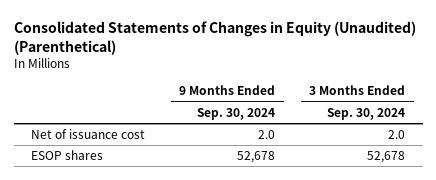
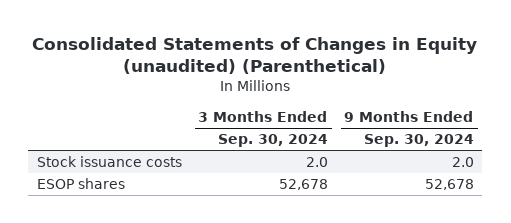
- Consolidated Statements of Changes in Equity (Unaudited) (Parenthetical)
+ Consolidated Statements of Changes in Equity (unaudited) (Parenthetical)
- | 9 Months Ended Sep. 30, 2024 | 3 Months Ended Sep. 30, 2024
+ | 3 Months Ended Sep. 30, 2024 | 9 Months Ended Sep. 30, 2024
- Net of issuance cost | 2.0 | 2.0
+ Stock issuance costs | 2.0 | 2.0

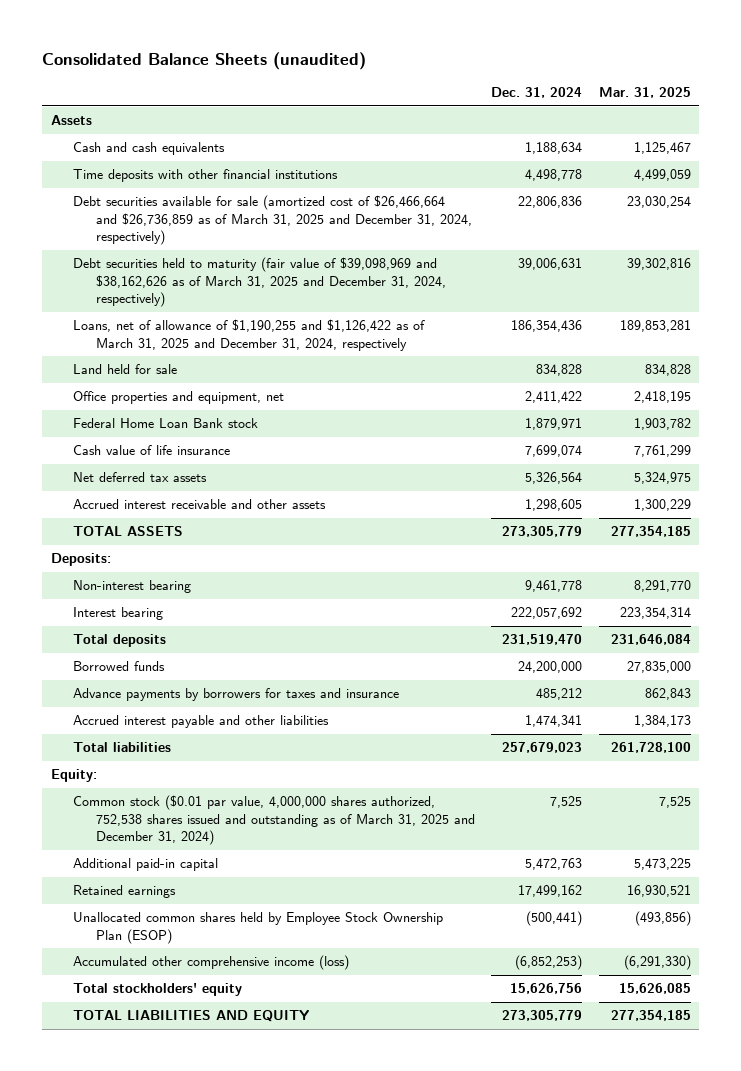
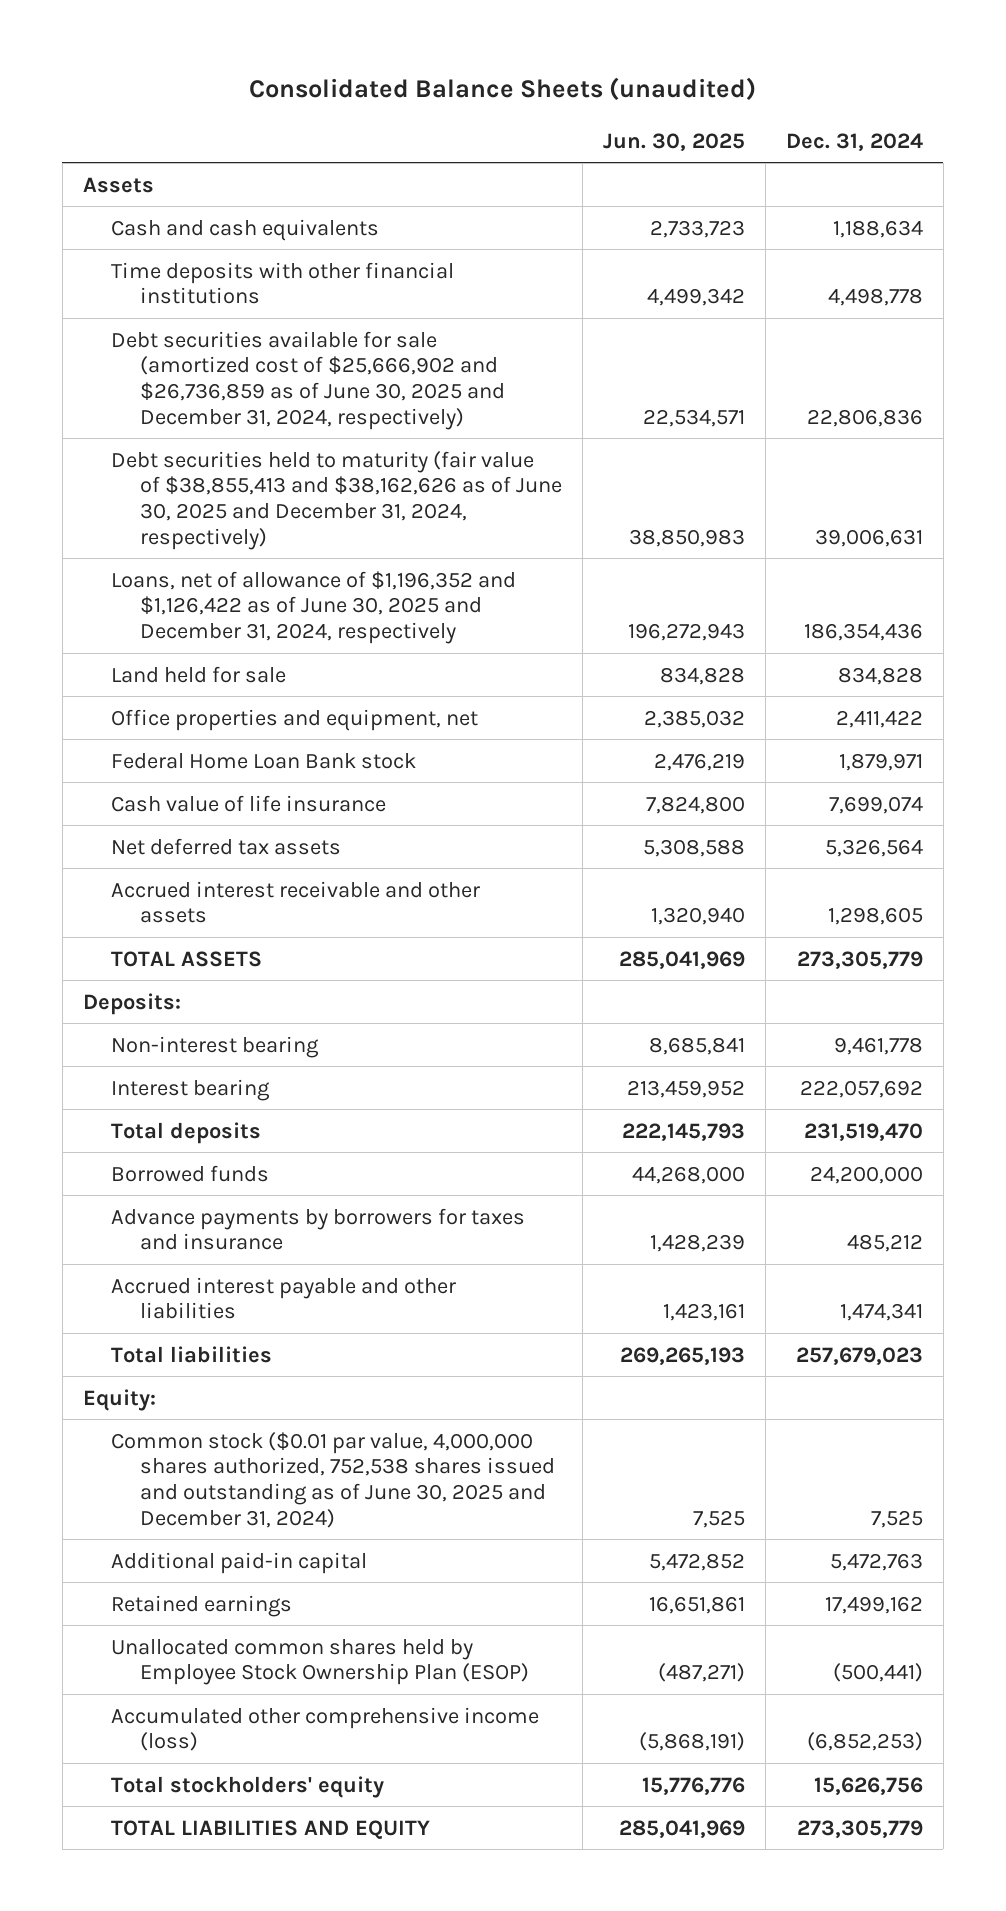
- | Dec. 31, 2024 | Mar. 31, 2025
+ | Jun. 30, 2025 | Dec. 31, 2024
- Debt securities available for sale (amortized cost of $26,466,664 and $26,736,859 as of March 31, 2025 and December 31, 2024, respectively) | 22,806,836 | 23,030,254
- Debt securities held to maturity (fair value of $39,098,969 and $38,162,626 as of March 31, 2025 and December 31, 2024, respectively) | 39,006,631 | 39,302,816
- Loans, net of allowance of $1,190,255 and $1,126,422 as of March 31, 2025 and December 31, 2024, respectively | 186,354,436 | 189,853,281
+ Debt securities available for sale (amortized cost of $25,666,902 and $26,736,859 as of June 30, 2025 and December 31, 2024, respectively) | 22,534,571 | 22,806,836
+ Debt securities held to maturity (fair value of $38,855,413 and $38,162,626 as of June 30, 2025 and December 31, 2024, respectively) | 38,850,983 | 39,006,631
+ Loans, net of allowance of $1,196,352 and $1,126,422 as of June 30, 2025 and December 31, 2024, respectively | 196,272,943 | 186,354,436
- Common stock ($0.01 par value, 4,000,000 shares authorized, 752,538 shares issued and outstanding as of March 31, 2025 and December 31, 2024) | 7,525 | 7,525
+ Common stock ($0.01 par value, 4,000,000 shares authorized, 752,538 shares issued and outstanding as of June 30, 2025 and December 31, 2024) | 7,525 | 7,525

